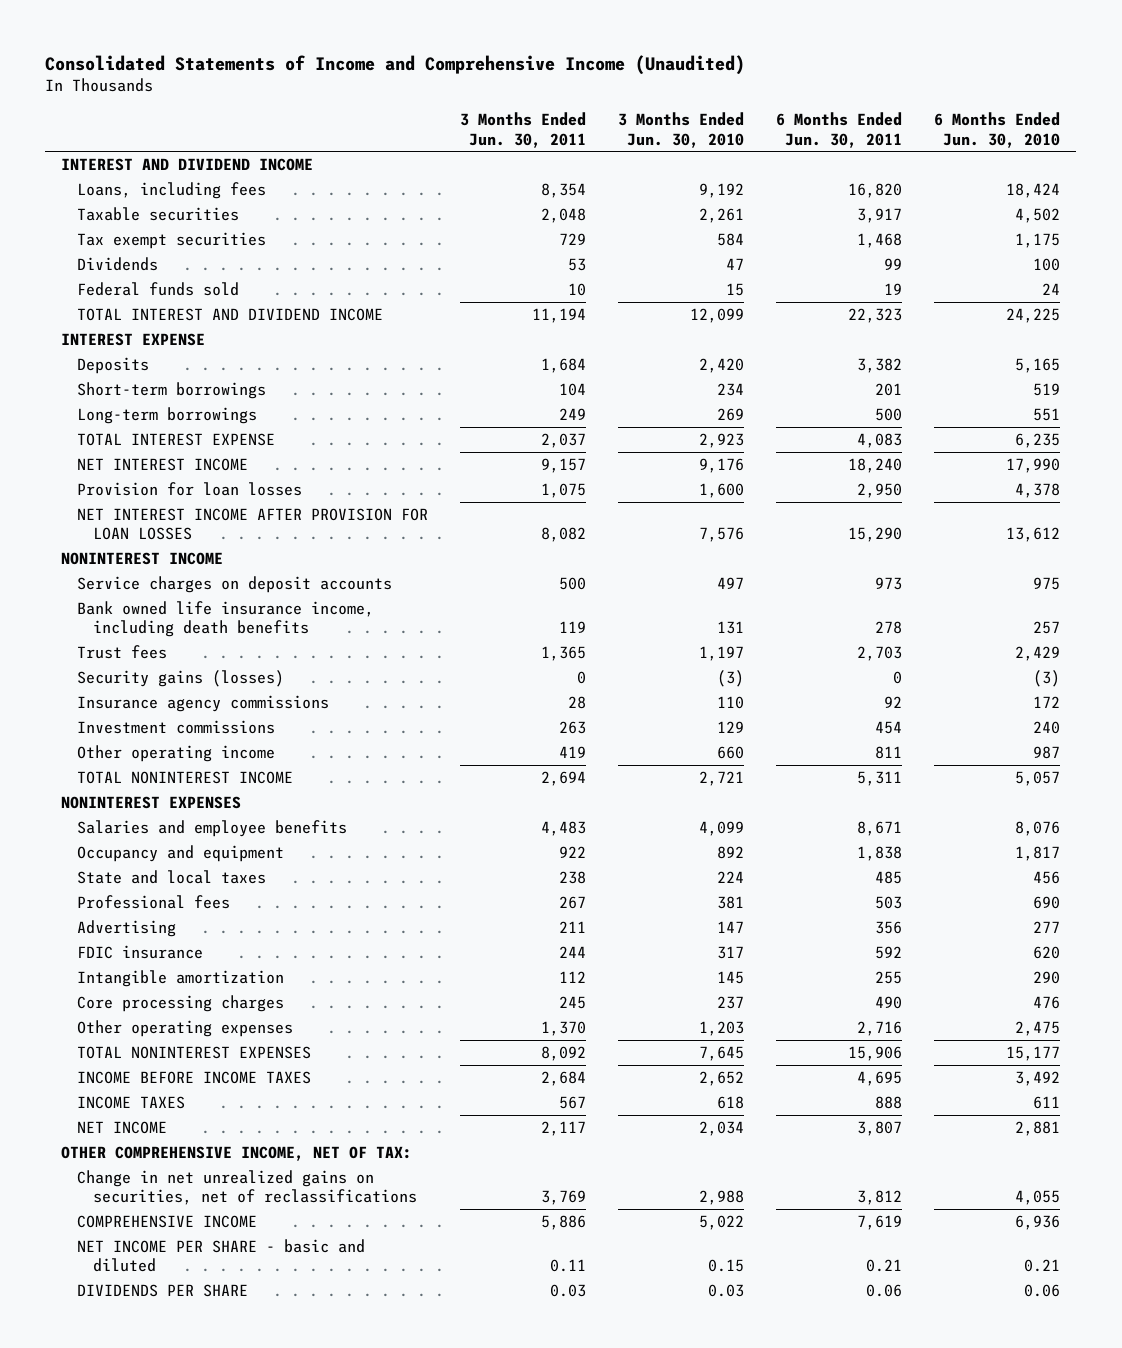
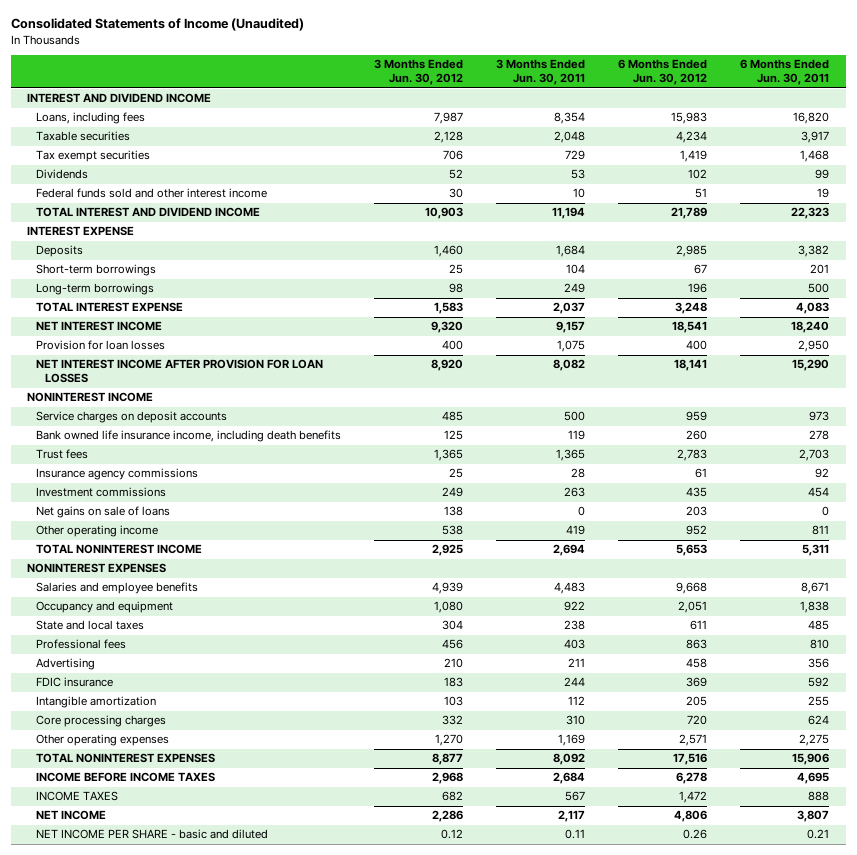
- Consolidated Statements of Income and Comprehensive Income (Unaudited)
+ Consolidated Statements of Income (Unaudited)
- | 3 Months Ended Jun. 30, 2011 | 3 Months Ended Jun. 30, 2010 | 6 Months Ended Jun. 30, 2011 | 6 Months Ended Jun. 30, 2010
+ | 3 Months Ended Jun. 30, 2012 | 3 Months Ended Jun. 30, 2011 | 6 Months Ended Jun. 30, 2012 | 6 Months Ended Jun. 30, 2011
- Federal funds sold | 10 | 15 | 19 | 24
+ Federal funds sold and other interest income | 30 | 10 | 51 | 19
- Security gains (losses) | 0 | (3) | 0 | (3)
+ Net gains on sale of loans | 138 | 0 | 203 | 0
- Professional fees | 267 | 381 | 503 | 690
+ Professional fees | 456 | 403 | 863 | 810
- Core processing charges | 245 | 237 | 490 | 476
- Other operating expenses | 1,370 | 1,203 | 2,716 | 2,475
+ Core processing charges | 332 | 310 | 720 | 624
+ Other operating expenses | 1,270 | 1,169 | 2,571 | 2,275
- OTHER COMPREHENSIVE INCOME, NET OF TAX:
- Change in net unrealized gains on securities, net of reclassifications | 3,769 | 2,988 | 3,812 | 4,055
- COMPREHENSIVE INCOME | 5,886 | 5,022 | 7,619 | 6,936
- DIVIDENDS PER SHARE | 0.03 | 0.03 | 0.06 | 0.06

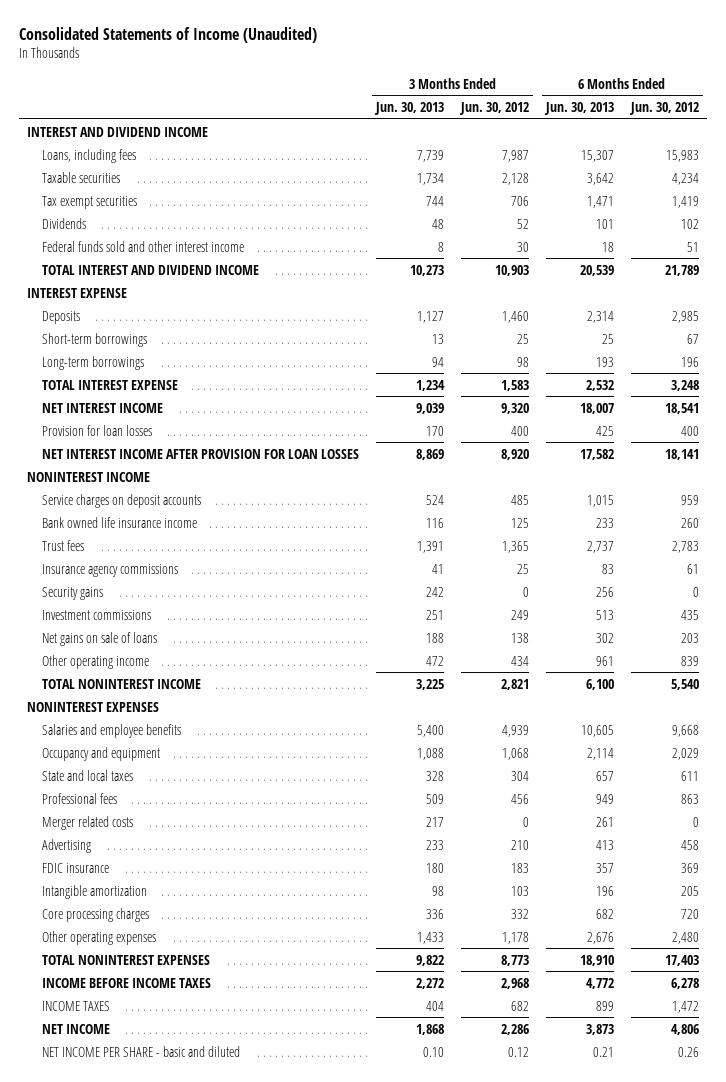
- | 3 Months Ended Jun. 30, 2012 | 3 Months Ended Jun. 30, 2011 | 6 Months Ended Jun. 30, 2012 | 6 Months Ended Jun. 30, 2011
+ | 3 Months Ended Jun. 30, 2013 | 3 Months Ended Jun. 30, 2012 | 6 Months Ended Jun. 30, 2013 | 6 Months Ended Jun. 30, 2012
- Bank owned life insurance income, including death benefits | 125 | 119 | 260 | 278
+ Bank owned life insurance income | 116 | 125 | 233 | 260
+ Security gains | 242 | 0 | 256 | 0
- Other operating income | 538 | 419 | 952 | 811
- TOTAL NONINTEREST INCOME | 2,925 | 2,694 | 5,653 | 5,311
+ Other operating income | 472 | 434 | 961 | 839
+ TOTAL NONINTEREST INCOME | 3,225 | 2,821 | 6,100 | 5,540
- Occupancy and equipment | 1,080 | 922 | 2,051 | 1,838
+ Occupancy and equipment | 1,088 | 1,068 | 2,114 | 2,029
+ Merger related costs | 217 | 0 | 261 | 0
- Other operating expenses | 1,270 | 1,169 | 2,571 | 2,275
- TOTAL NONINTEREST EXPENSES | 8,877 | 8,092 | 17,516 | 15,906
+ Other operating expenses | 1,433 | 1,178 | 2,676 | 2,480
+ TOTAL NONINTEREST EXPENSES | 9,822 | 8,773 | 18,910 | 17,403

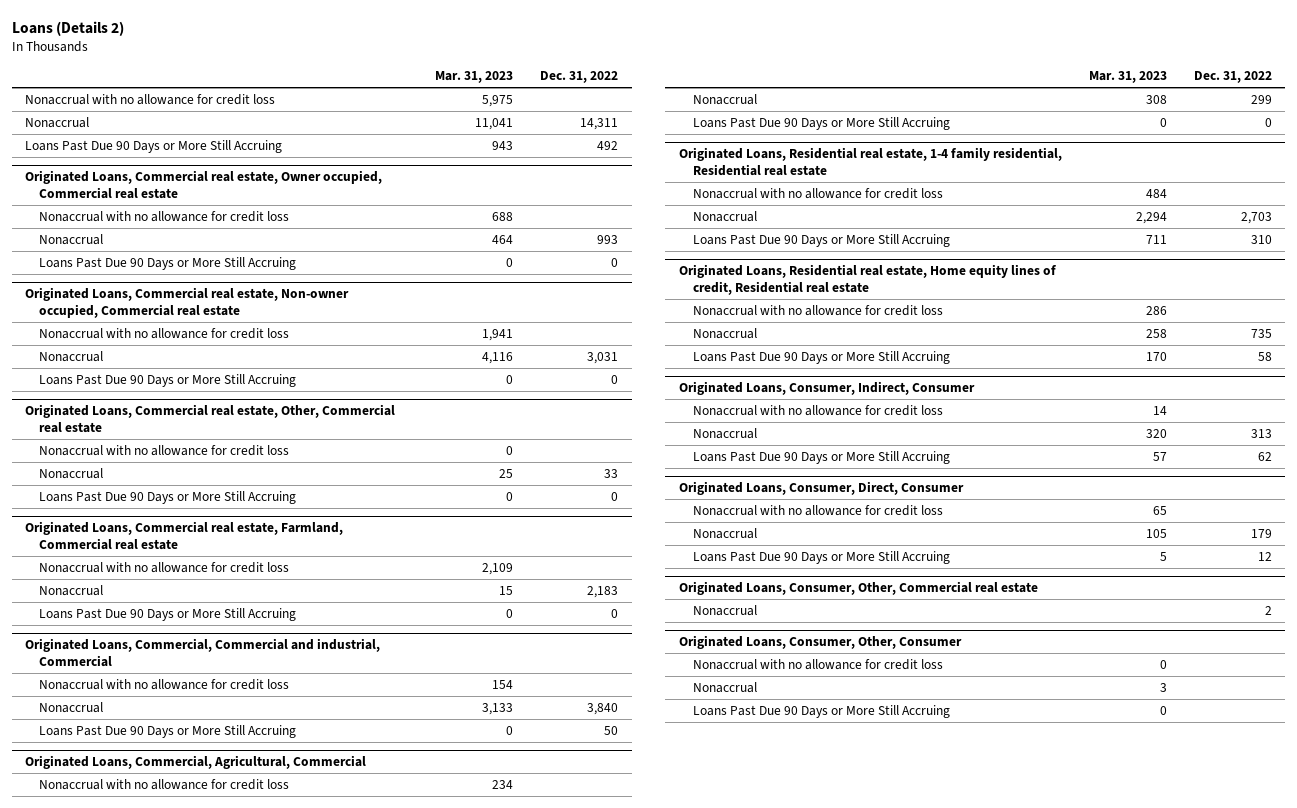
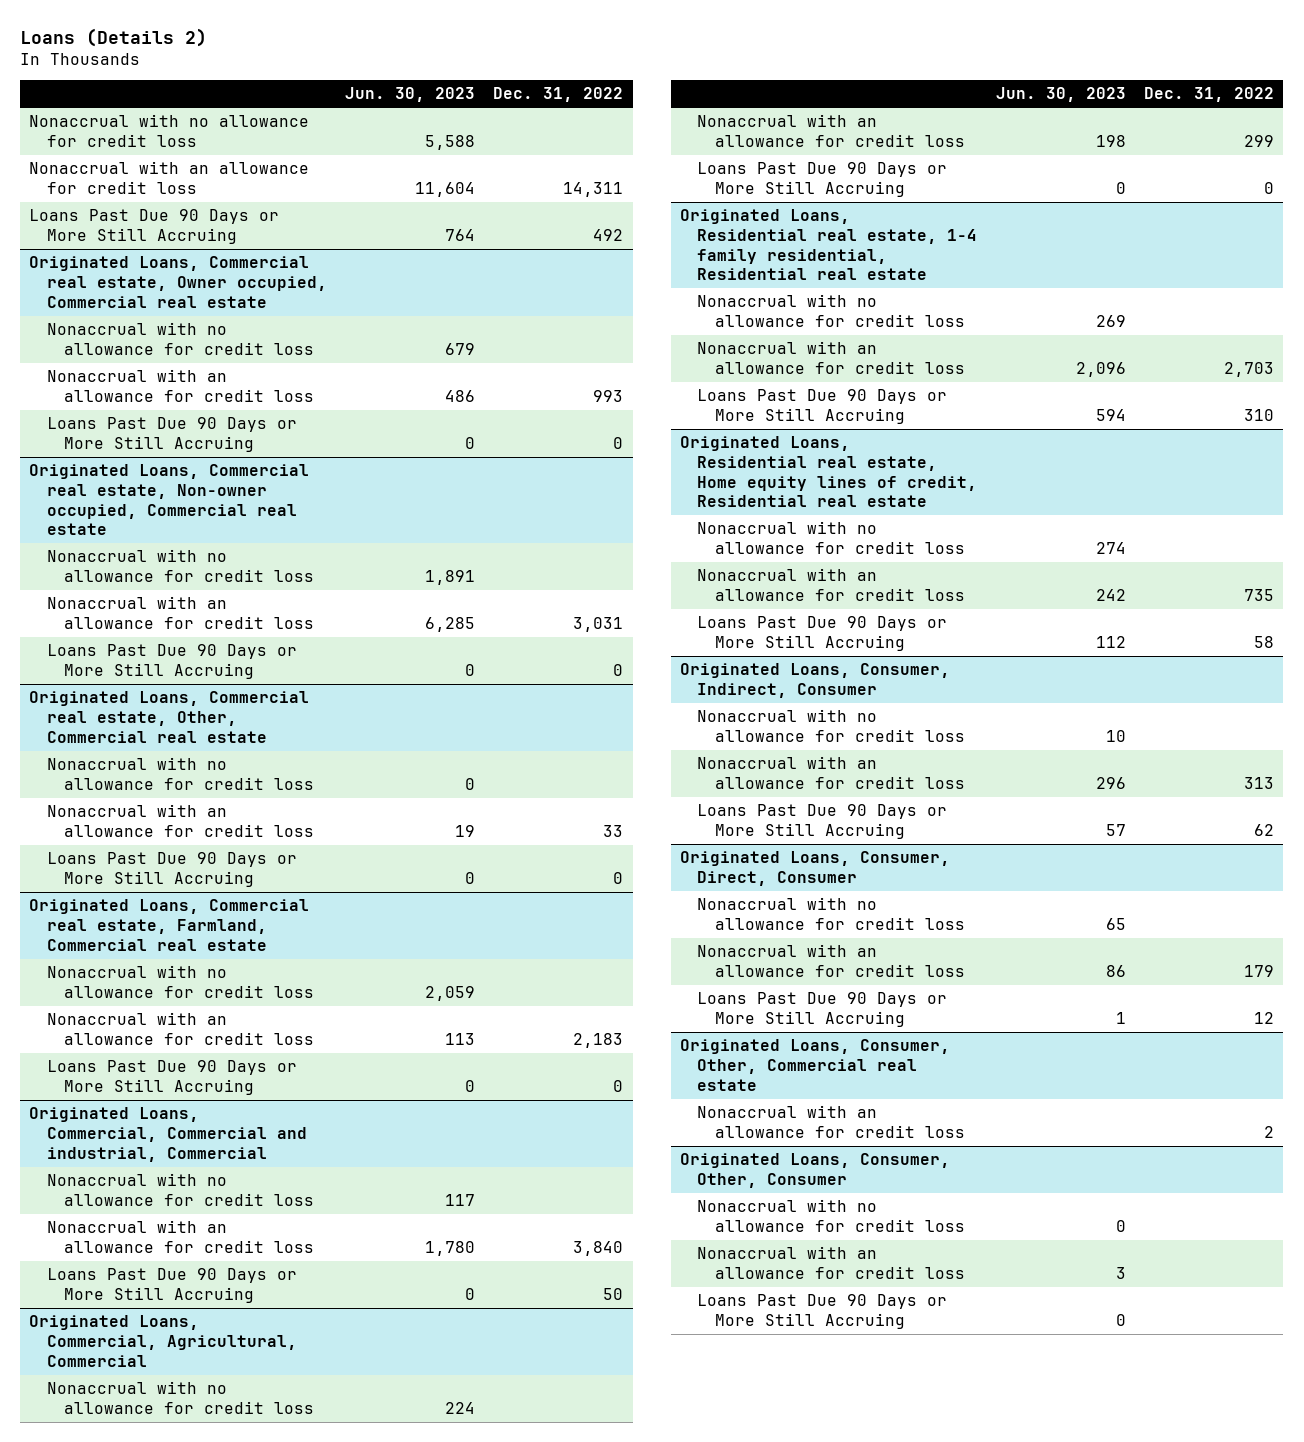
- | Mar. 31, 2023 | Dec. 31, 2022
+ | Jun. 30, 2023 | Dec. 31, 2022
- Nonaccrual | 11,041 | 14,311
+ Nonaccrual with an allowance for credit loss | 11,604 | 14,311
@ Originated Loans, Commercial real estate, Owner occupied, Commercial real estate
- Nonaccrual | 464 | 993
+ Nonaccrual with an allowance for credit loss | 486 | 993
@ Originated Loans, Commercial real estate, Non-owner occupied, Commercial real estate
- Nonaccrual | 4,116 | 3,031
+ Nonaccrual with an allowance for credit loss | 6,285 | 3,031
@ Originated Loans, Commercial real estate, Other, Commercial real estate
- Nonaccrual | 25 | 33
+ Nonaccrual with an allowance for credit loss | 19 | 33
@ Originated Loans, Commercial real estate, Farmland, Commercial real estate
- Nonaccrual | 15 | 2,183
+ Nonaccrual with an allowance for credit loss | 113 | 2,183
@ Originated Loans, Commercial, Commercial and industrial, Commercial
- Nonaccrual | 3,133 | 3,840
+ Nonaccrual with an allowance for credit loss | 1,780 | 3,840
@ Originated Loans, Commercial, Agricultural, Commercial
- Nonaccrual | 308 | 299
+ Nonaccrual with an allowance for credit loss | 198 | 299
@ Originated Loans, Residential real estate, 1-4 family residential, Residential real estate
- Nonaccrual | 2,294 | 2,703
+ Nonaccrual with an allowance for credit loss | 2,096 | 2,703
@ Originated Loans, Residential real estate, Home equity lines of credit, Residential real estate
- Nonaccrual | 258 | 735
+ Nonaccrual with an allowance for credit loss | 242 | 735
@ Originated Loans, Consumer, Indirect, Consumer
- Nonaccrual | 320 | 313
+ Nonaccrual with an allowance for credit loss | 296 | 313
@ Originated Loans, Consumer, Direct, Consumer
- Nonaccrual | 105 | 179
+ Nonaccrual with an allowance for credit loss | 86 | 179
@ Originated Loans, Consumer, Other, Commercial real estate
- Nonaccrual | | 2
+ Nonaccrual with an allowance for credit loss | | 2
@ Originated Loans, Consumer, Other, Consumer
- Nonaccrual | 3 |
+ Nonaccrual with an allowance for credit loss | 3 |

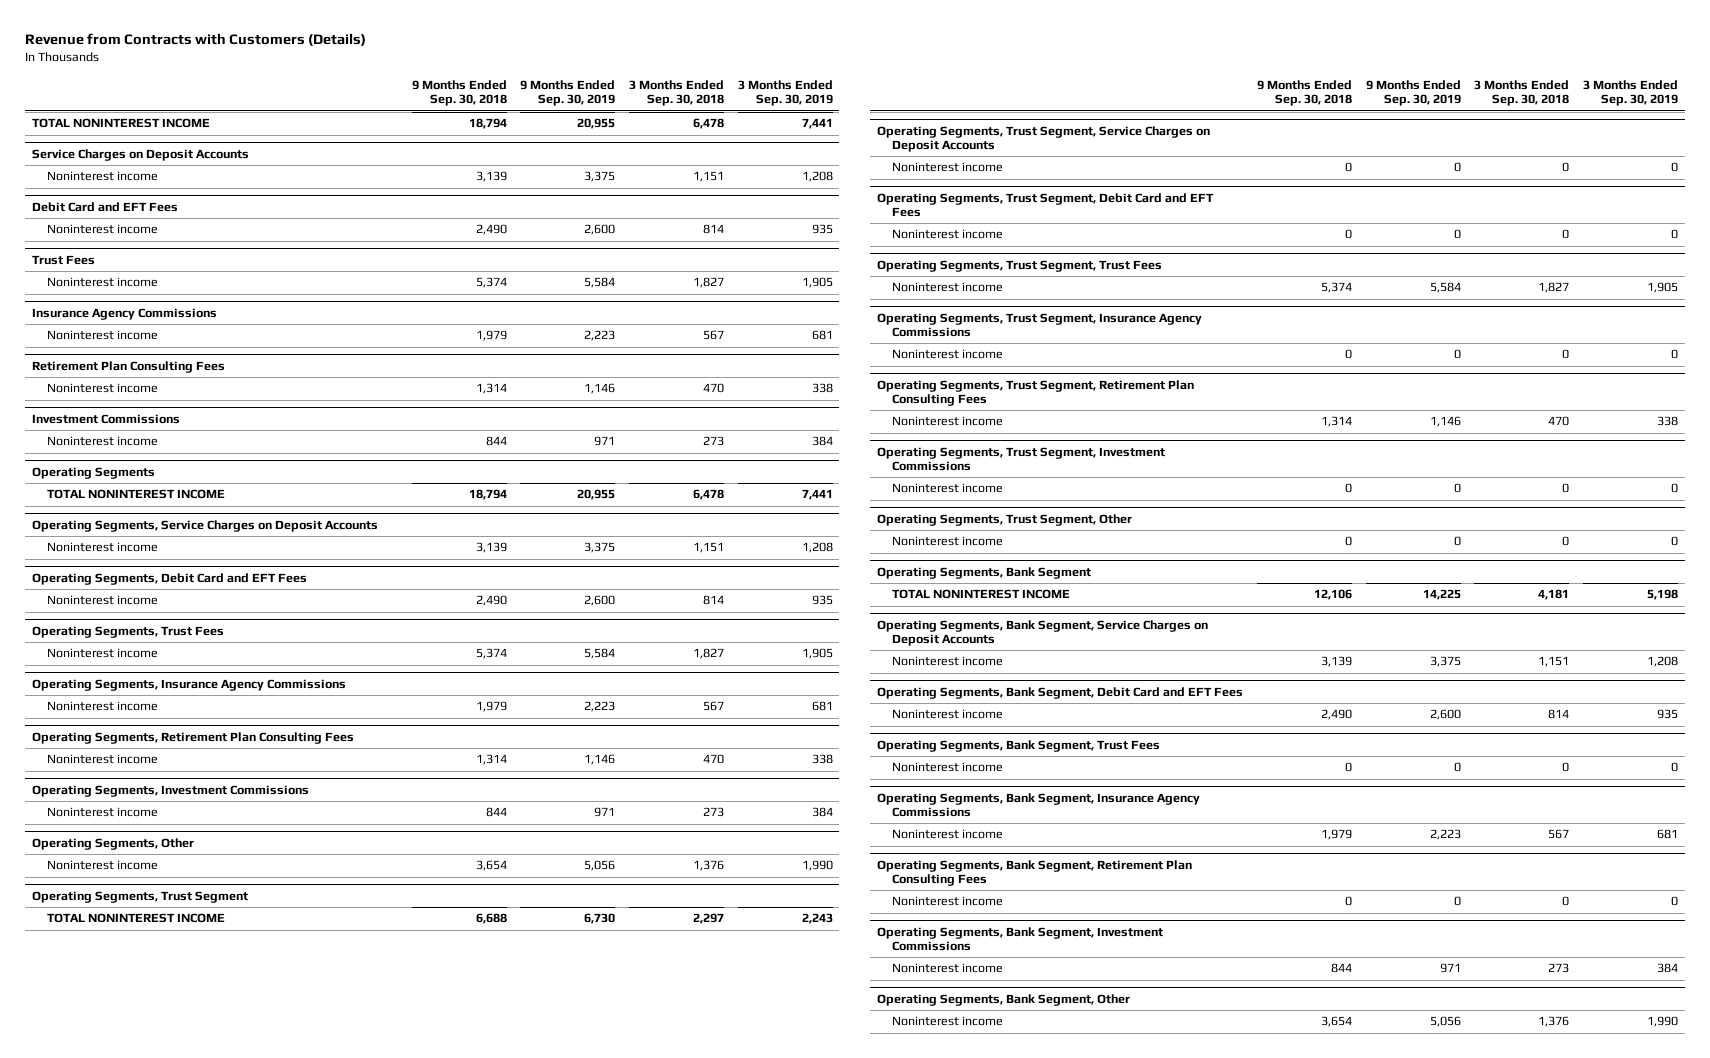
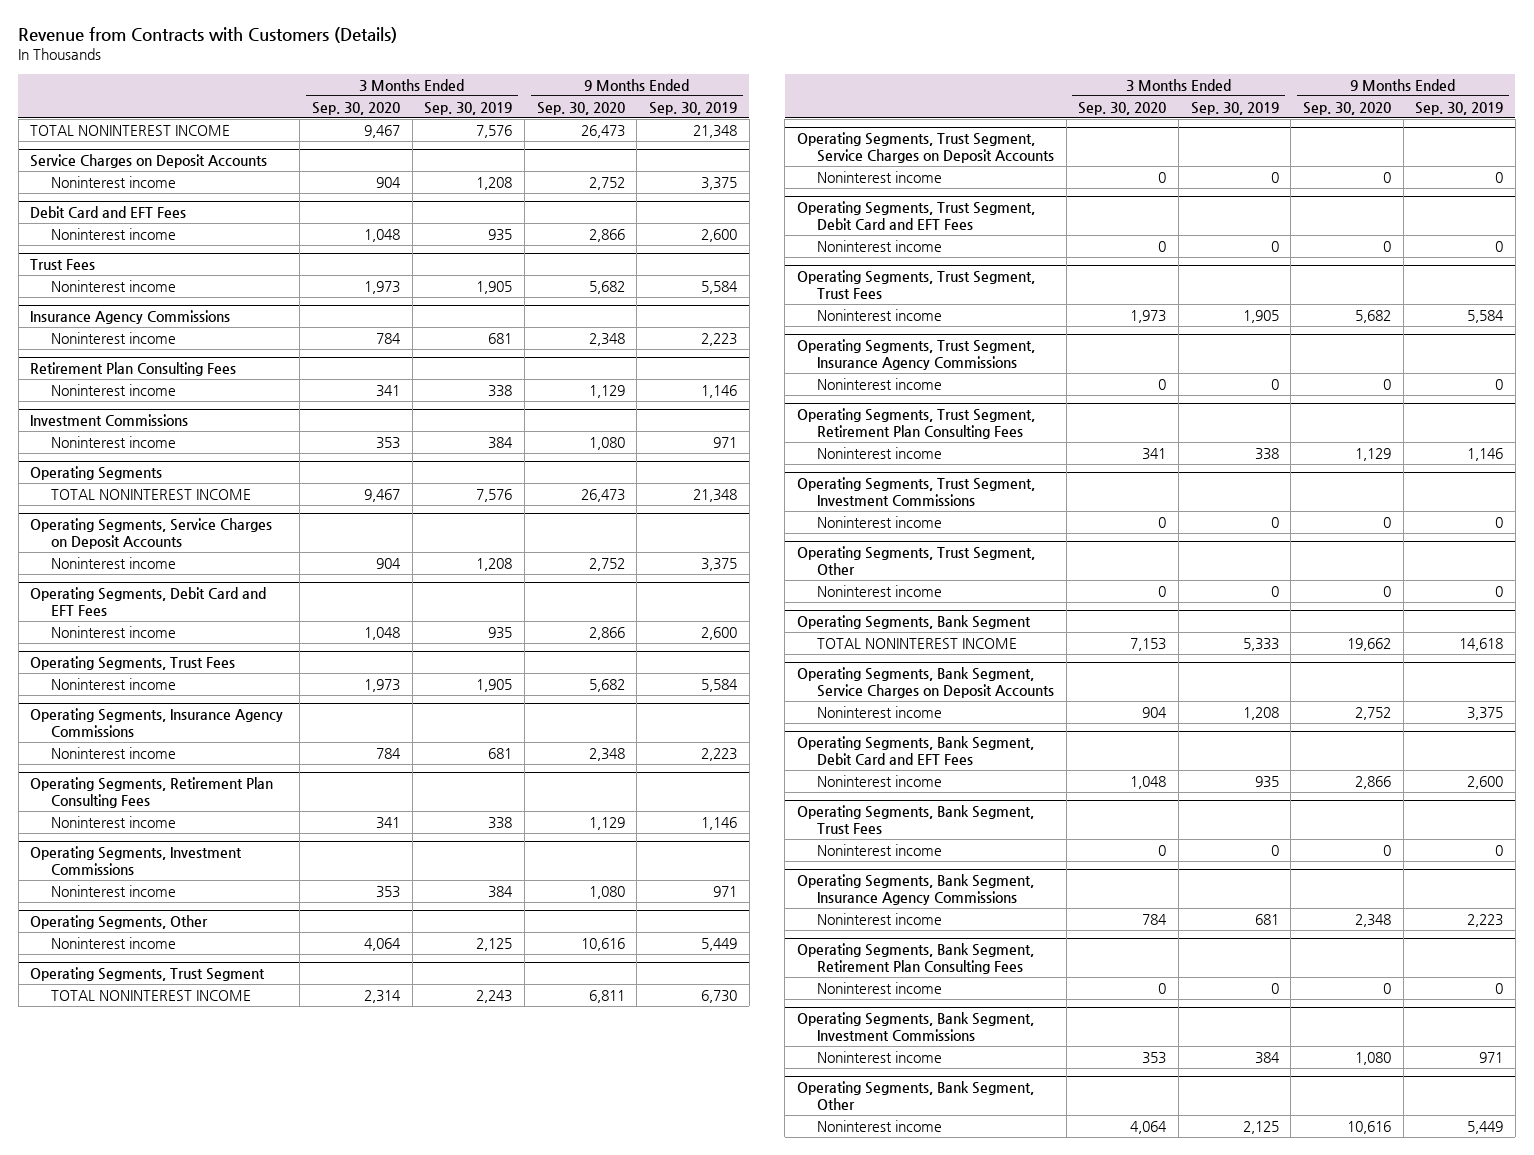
- | 9 Months Ended Sep. 30, 2018 | 9 Months Ended Sep. 30, 2019 | 3 Months Ended Sep. 30, 2018 | 3 Months Ended Sep. 30, 2019
+ | 3 Months Ended Sep. 30, 2020 | 3 Months Ended Sep. 30, 2019 | 9 Months Ended Sep. 30, 2020 | 9 Months Ended Sep. 30, 2019
- TOTAL NONINTEREST INCOME | 18,794 | 20,955 | 6,478 | 7,441
+ TOTAL NONINTEREST INCOME | 9,467 | 7,576 | 26,473 | 21,348
@ Operating Segments
- TOTAL NONINTEREST INCOME | 18,794 | 20,955 | 6,478 | 7,441
+ TOTAL NONINTEREST INCOME | 9,467 | 7,576 | 26,473 | 21,348
@ Operating Segments, Other
- Noninterest income | 3,654 | 5,056 | 1,376 | 1,990
+ Noninterest income | 4,064 | 2,125 | 10,616 | 5,449
@ Operating Segments, Bank Segment
- TOTAL NONINTEREST INCOME | 12,106 | 14,225 | 4,181 | 5,198
+ TOTAL NONINTEREST INCOME | 7,153 | 5,333 | 19,662 | 14,618
@ Operating Segments, Bank Segment, Other
- Noninterest income | 3,654 | 5,056 | 1,376 | 1,990
+ Noninterest income | 4,064 | 2,125 | 10,616 | 5,449

